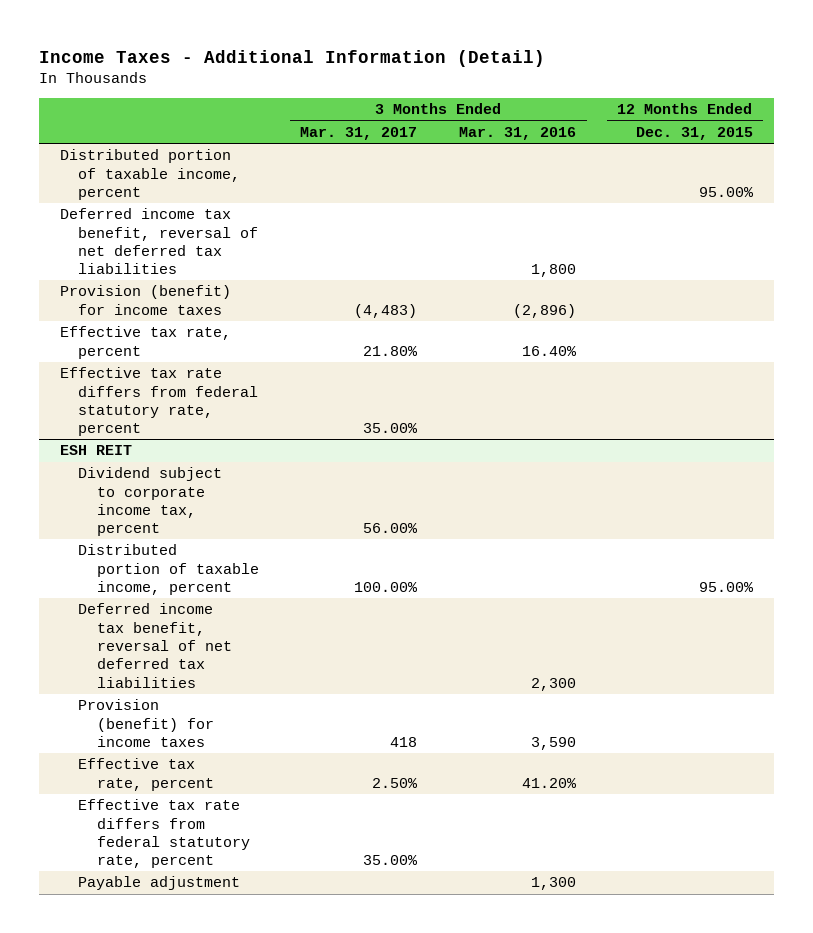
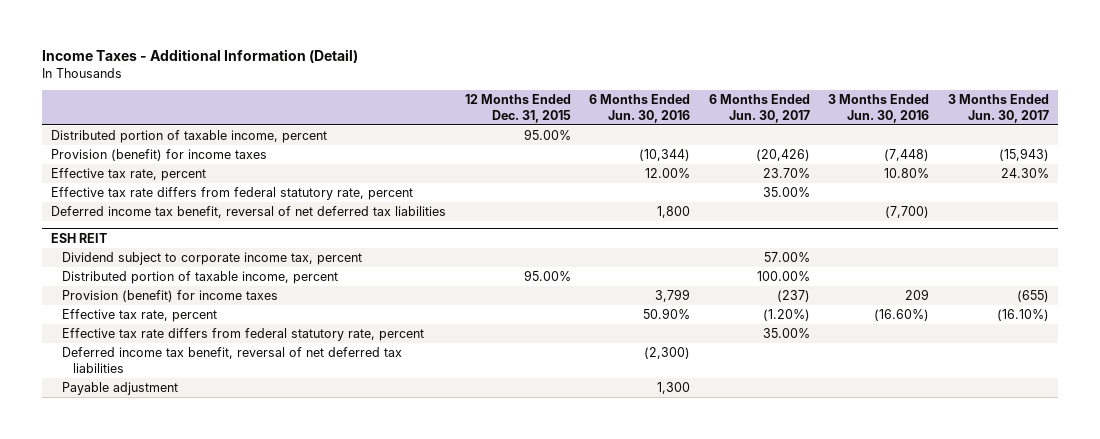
- | 3 Months Ended Mar. 31, 2017 | 3 Months Ended Mar. 31, 2016 | 12 Months Ended Dec. 31, 2015
+ | 12 Months Ended Dec. 31, 2015 | 6 Months Ended Jun. 30, 2016 | 6 Months Ended Jun. 30, 2017 | 3 Months Ended Jun. 30, 2016 | 3 Months Ended Jun. 30, 2017
moved down: Deferred income tax benefit, reversal of net deferred tax liabilities | | 1,800 | | (7,700) |
@ ESH REIT
moved down: Deferred income tax benefit, reversal of net deferred tax liabilities | | (2,300) | | |

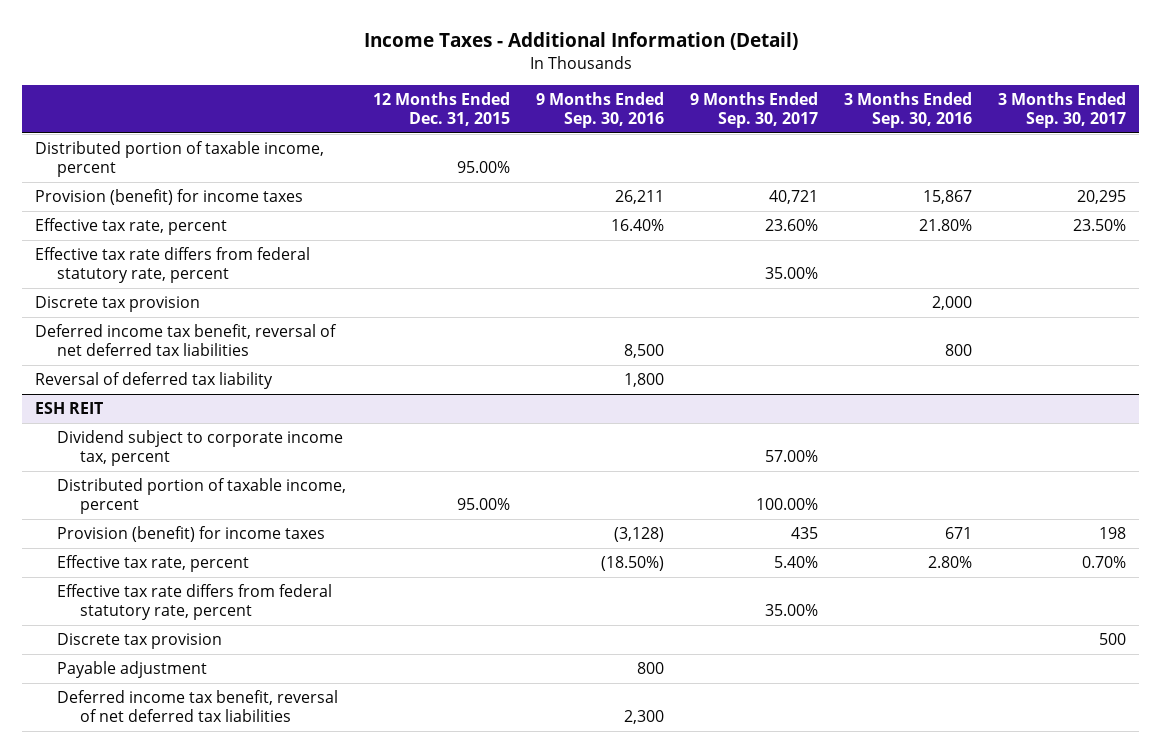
- | 12 Months Ended Dec. 31, 2015 | 6 Months Ended Jun. 30, 2016 | 6 Months Ended Jun. 30, 2017 | 3 Months Ended Jun. 30, 2016 | 3 Months Ended Jun. 30, 2017
+ | 12 Months Ended Dec. 31, 2015 | 9 Months Ended Sep. 30, 2016 | 9 Months Ended Sep. 30, 2017 | 3 Months Ended Sep. 30, 2016 | 3 Months Ended Sep. 30, 2017
+ Discrete tax provision | | | | 2,000 |
+ Reversal of deferred tax liability | | 1,800 | | |
@ ESH REIT
+ Discrete tax provision | | | | | 500
moved down: Deferred income tax benefit, reversal of net deferred tax liabilities | | 2,300 | | |

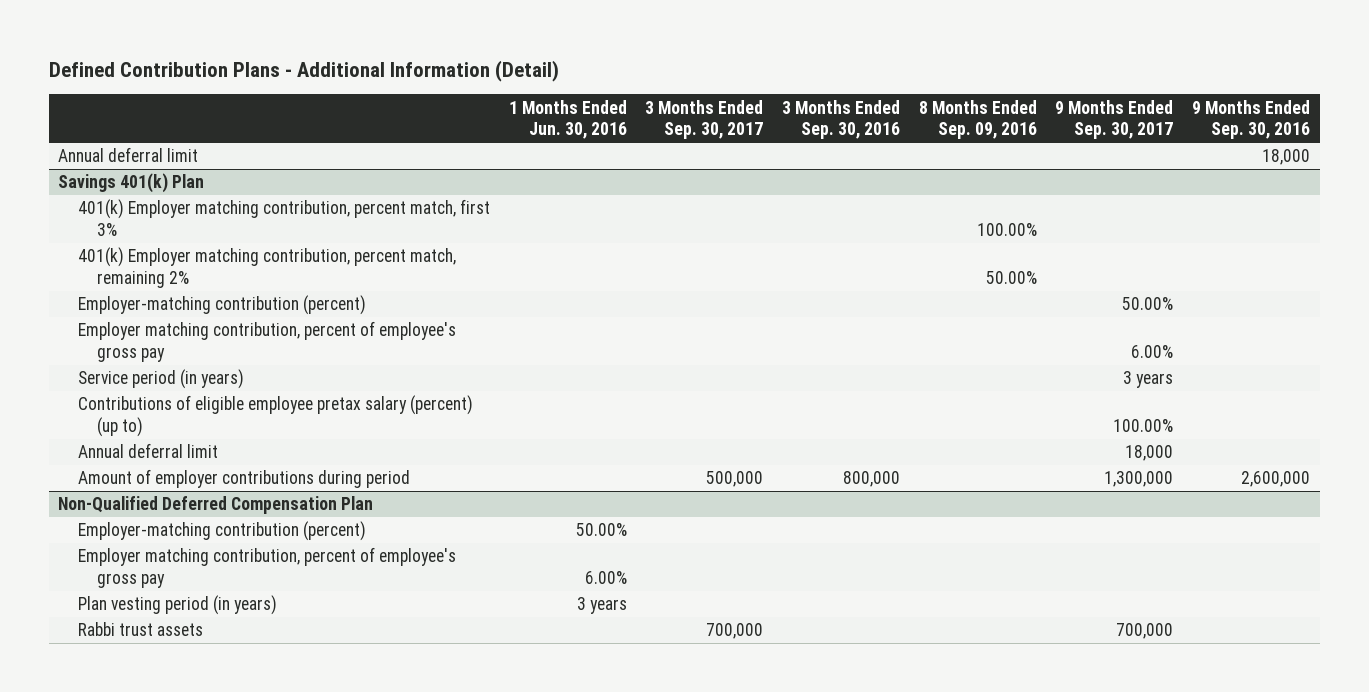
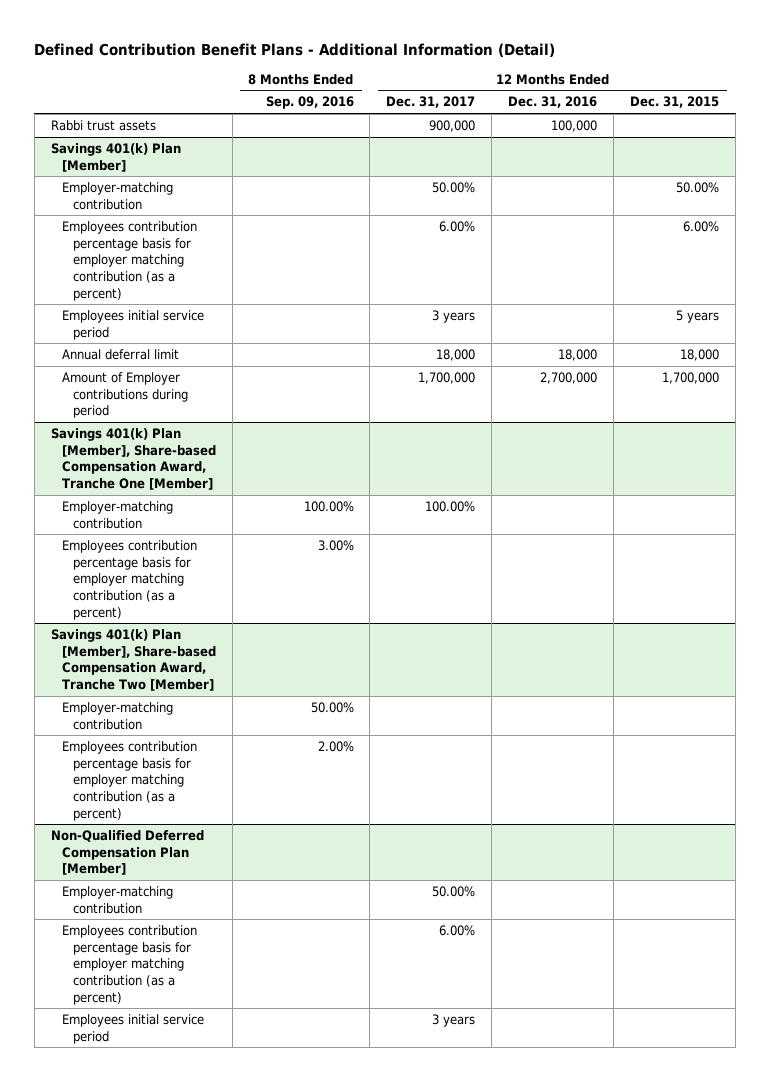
- Defined Contribution Plans - Additional Information (Detail)
+ Defined Contribution Benefit Plans - Additional Information (Detail)
- | 1 Months Ended Jun. 30, 2016 | 3 Months Ended Sep. 30, 2017 | 3 Months Ended Sep. 30, 2016 | 8 Months Ended Sep. 09, 2016 | 9 Months Ended Sep. 30, 2017 | 9 Months Ended Sep. 30, 2016
+ | 8 Months Ended Sep. 09, 2016 | 12 Months Ended Dec. 31, 2017 | 12 Months Ended Dec. 31, 2016 | 12 Months Ended Dec. 31, 2015
- Annual deferral limit | | | | | | 18,000
- Savings 401(k) Plan
- 401(k) Employer matching contribution, percent match, first 3% | | | | 100.00% | |
- 401(k) Employer matching contribution, percent match, remaining 2% | | | | 50.00% | |
- Employer-matching contribution (percent) | | | | | 50.00% |
- Employer matching contribution, percent of employee's gross pay | | | | | 6.00% |
- Service period (in years) | | | | | 3 years |
- Contributions of eligible employee pretax salary (percent) (up to) | | | | | 100.00% |
+ Rabbi trust assets | | 900,000 | 100,000 |
+ Savings 401(k) Plan [Member]
+ Employer-matching contribution | | 50.00% | | 50.00%
+ Employees contribution percentage basis for employer matching contribution (as a percent) | | 6.00% | | 6.00%
+ Employees initial service period | | 3 years | | 5 years
- Amount of employer contributions during period | | 500,000 | 800,000 | | 1,300,000 | 2,600,000
- Non-Qualified Deferred Compensation Plan
- Employer-matching contribution (percent) | 50.00% | | | | |
- Employer matching contribution, percent of employee's gross pay | 6.00% | | | | |
- Plan vesting period (in years) | 3 years | | | | |
- Rabbi trust assets | | 700,000 | | | 700,000 |
+ Amount of Employer contributions during period | | 1,700,000 | 2,700,000 | 1,700,000
+ Savings 401(k) Plan [Member], Share-based Compensation Award, Tranche One [Member]
+ Employer-matching contribution | 100.00% | 100.00% | |
+ Employees contribution percentage basis for employer matching contribution (as a percent) | 3.00% | | |
+ Savings 401(k) Plan [Member], Share-based Compensation Award, Tranche Two [Member]
+ Employer-matching contribution | 50.00% | | |
+ Employees contribution percentage basis for employer matching contribution (as a percent) | 2.00% | | |
+ Non-Qualified Deferred Compensation Plan [Member]
+ Employer-matching contribution | | 50.00% | |
+ Employees contribution percentage basis for employer matching contribution (as a percent) | | 6.00% | |
+ Employees initial service period | | 3 years | |

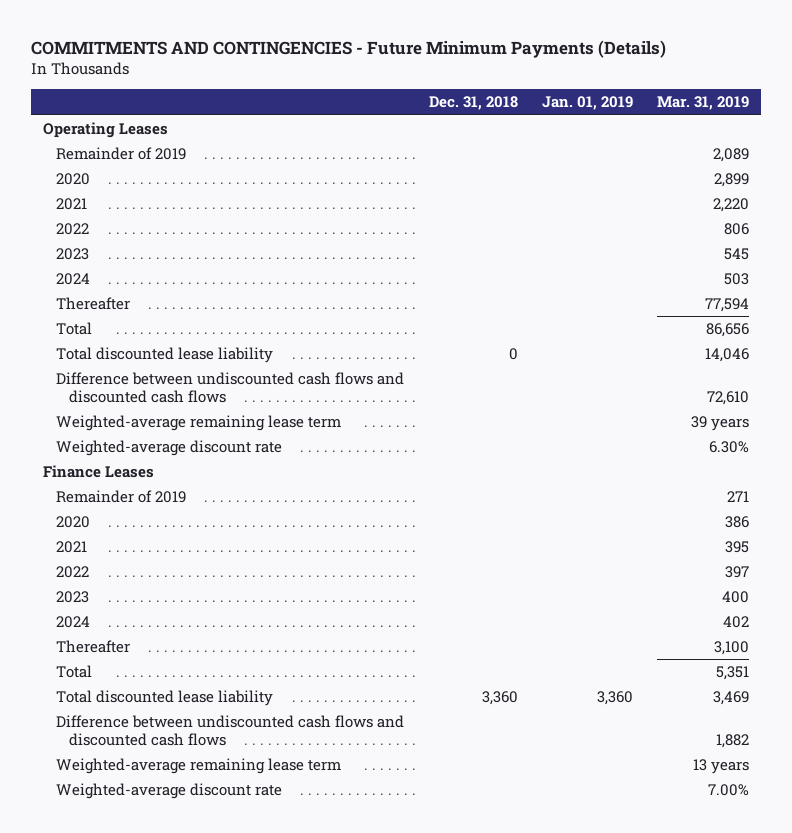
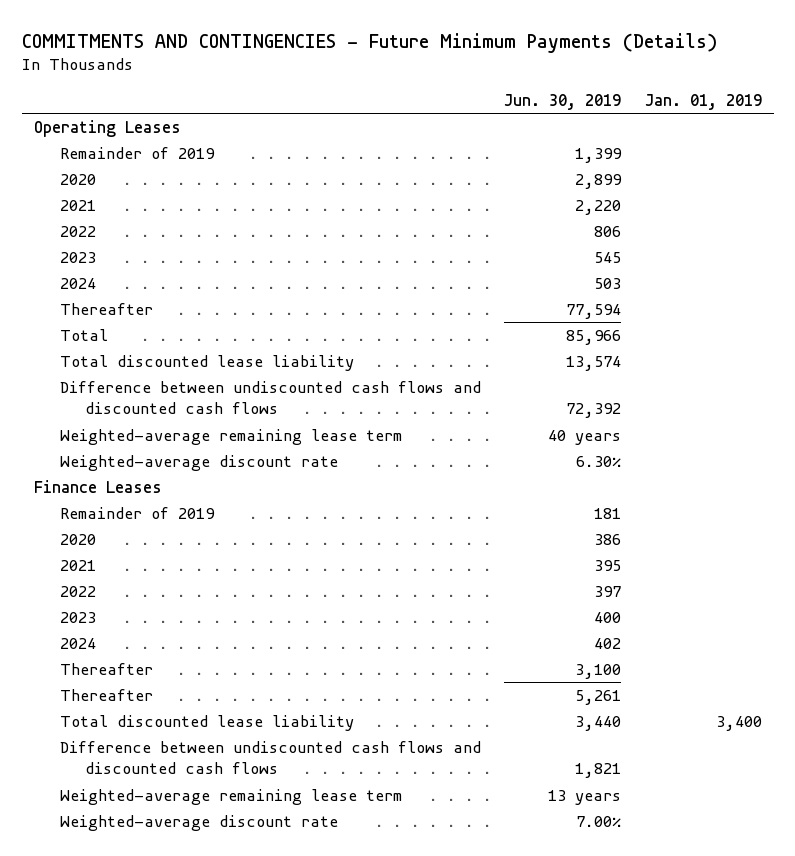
- | Dec. 31, 2018 | Jan. 01, 2019 | Mar. 31, 2019
+ | Jun. 30, 2019 | Jan. 01, 2019
- Total | | | 5,351
- Total discounted lease liability | 3,360 | 3,360 | 3,469
+ Thereafter | 5,261 |
+ Total discounted lease liability | 3,440 | 3,400

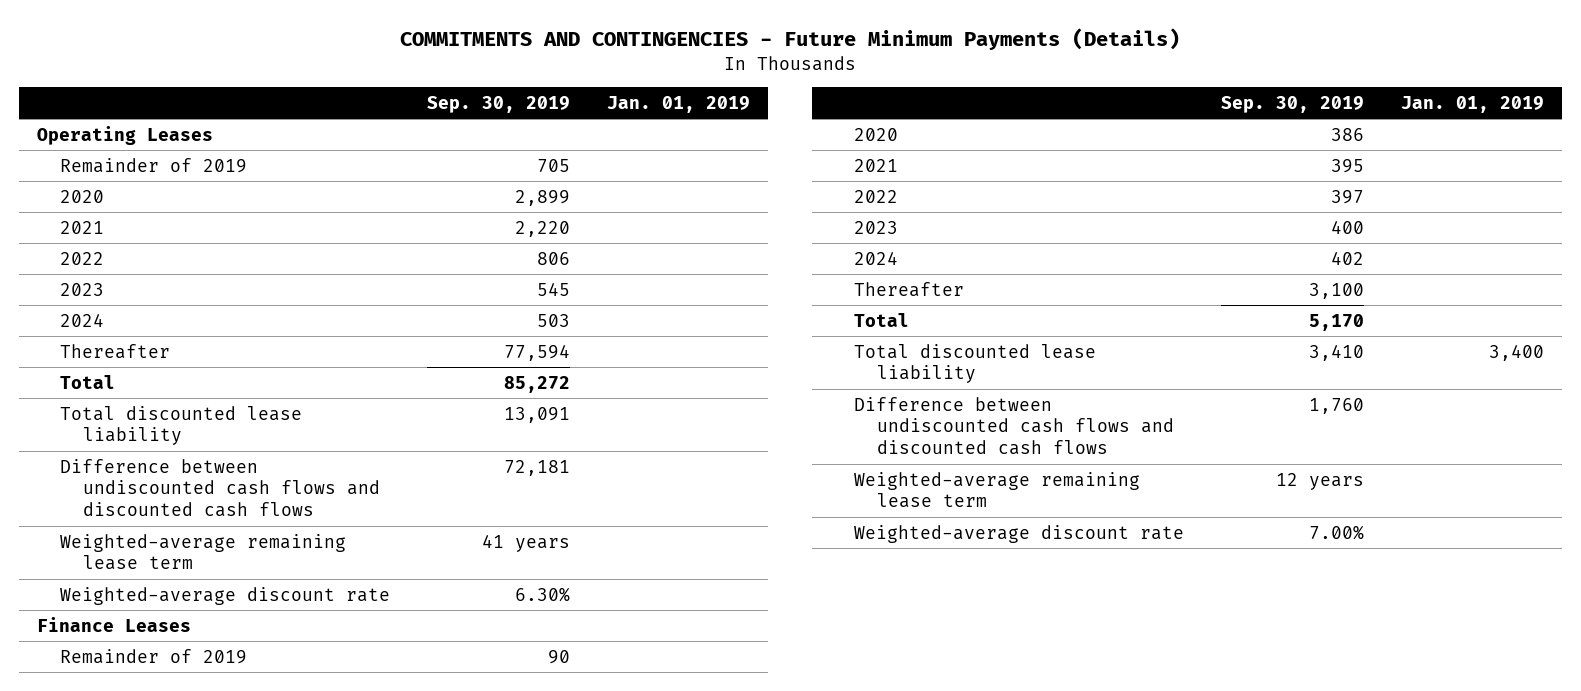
- | Jun. 30, 2019 | Jan. 01, 2019
+ | Sep. 30, 2019 | Jan. 01, 2019
- Thereafter | 5,261 |
+ Total | 5,170 |

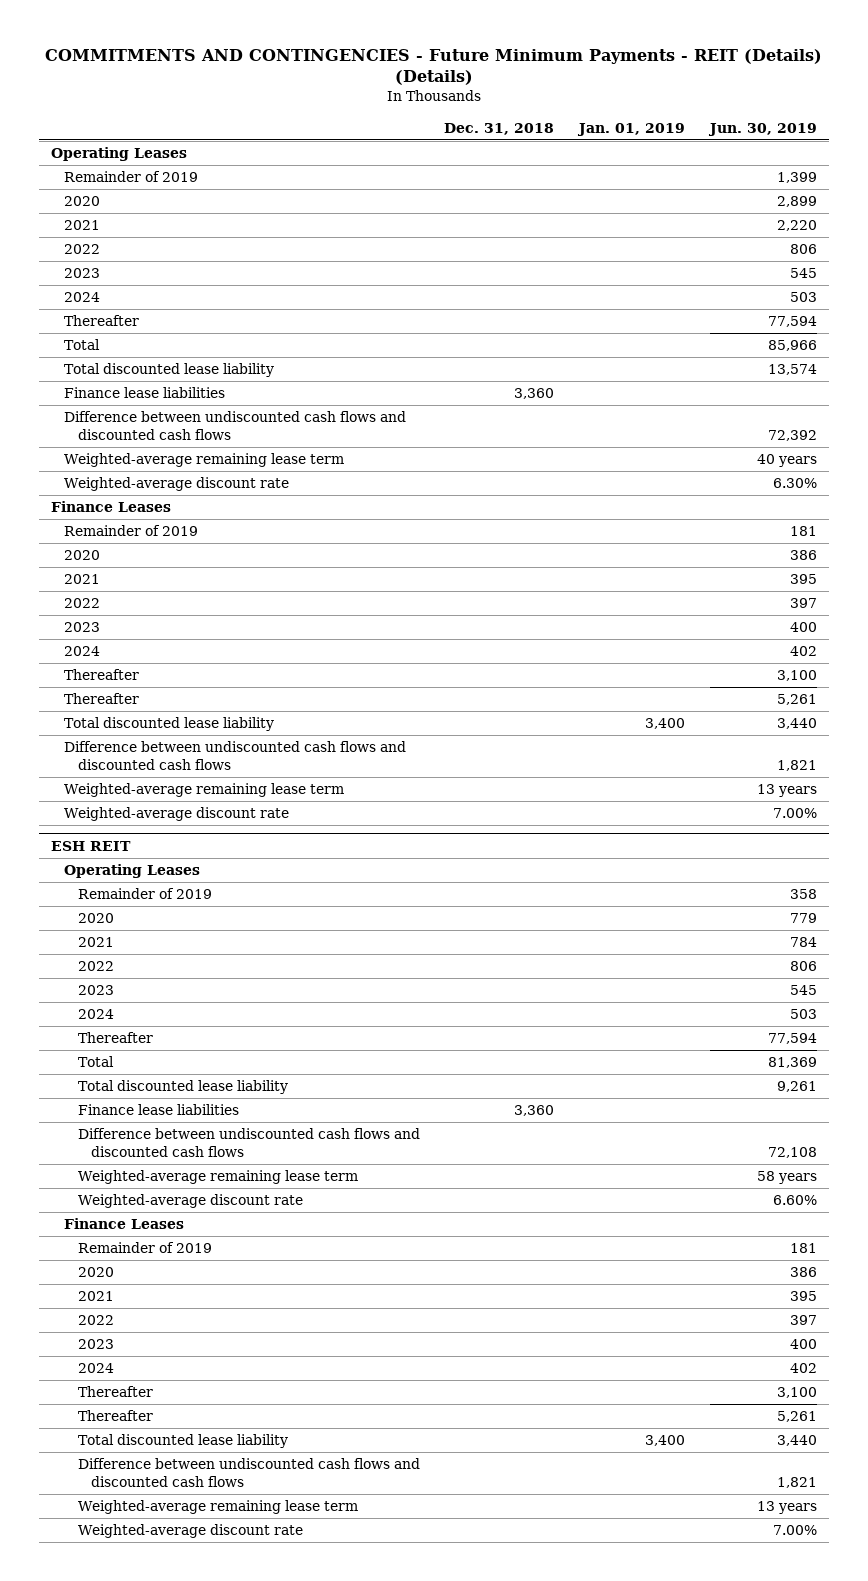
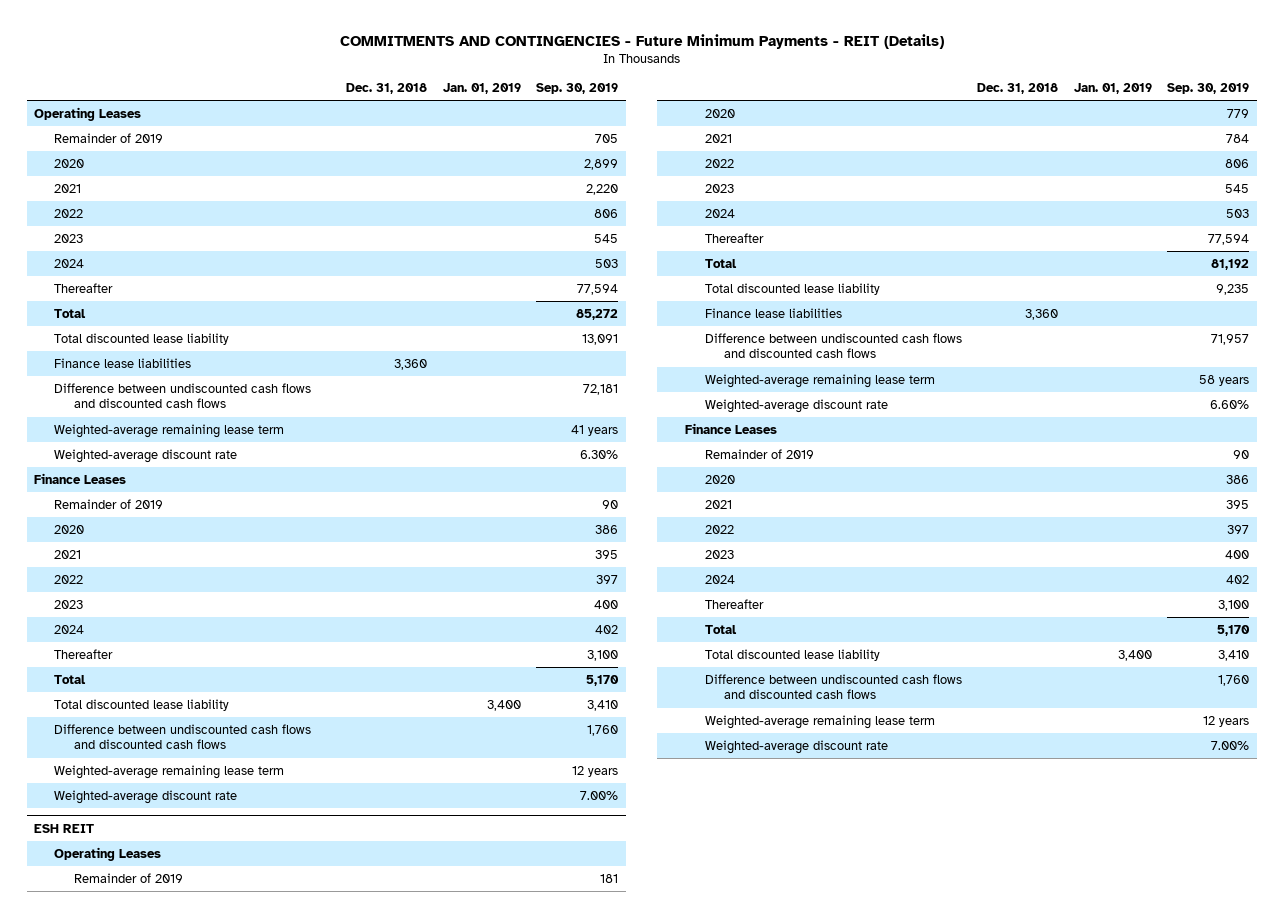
- COMMITMENTS AND CONTINGENCIES - Future Minimum Payments - REIT (Details) (Details)
+ COMMITMENTS AND CONTINGENCIES - Future Minimum Payments - REIT (Details)
- | Dec. 31, 2018 | Jan. 01, 2019 | Jun. 30, 2019
+ | Dec. 31, 2018 | Jan. 01, 2019 | Sep. 30, 2019
- Thereafter | | | 5,261
+ Total | | | 5,170
@ ESH REIT
- Thereafter | | | 5,261
+ Total | | | 5,170

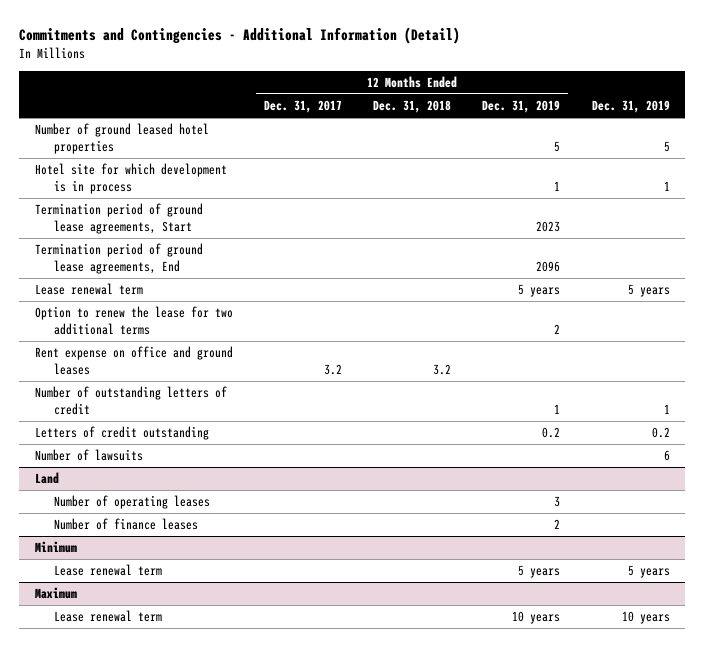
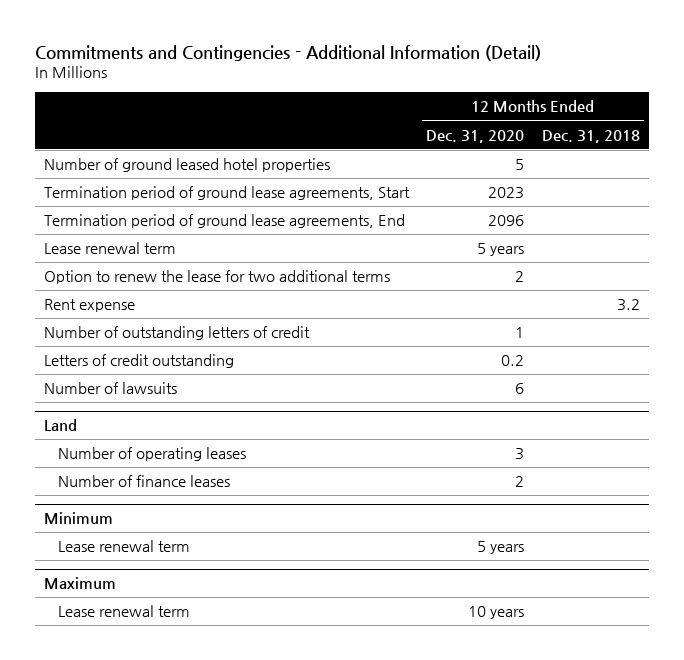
- | 12 Months Ended Dec. 31, 2017 | 12 Months Ended Dec. 31, 2018 | 12 Months Ended Dec. 31, 2019 | Dec. 31, 2019
+ | 12 Months Ended Dec. 31, 2020 | 12 Months Ended Dec. 31, 2018
- Hotel site for which development is in process | | | 1 | 1
- Rent expense on office and ground leases | 3.2 | 3.2 | |
+ Rent expense | | 3.2

